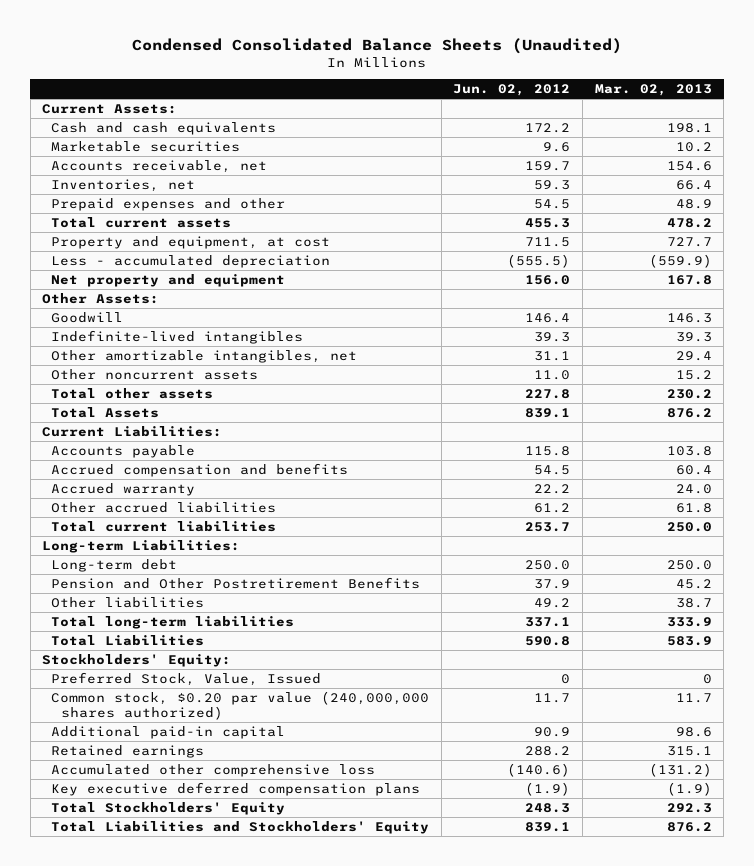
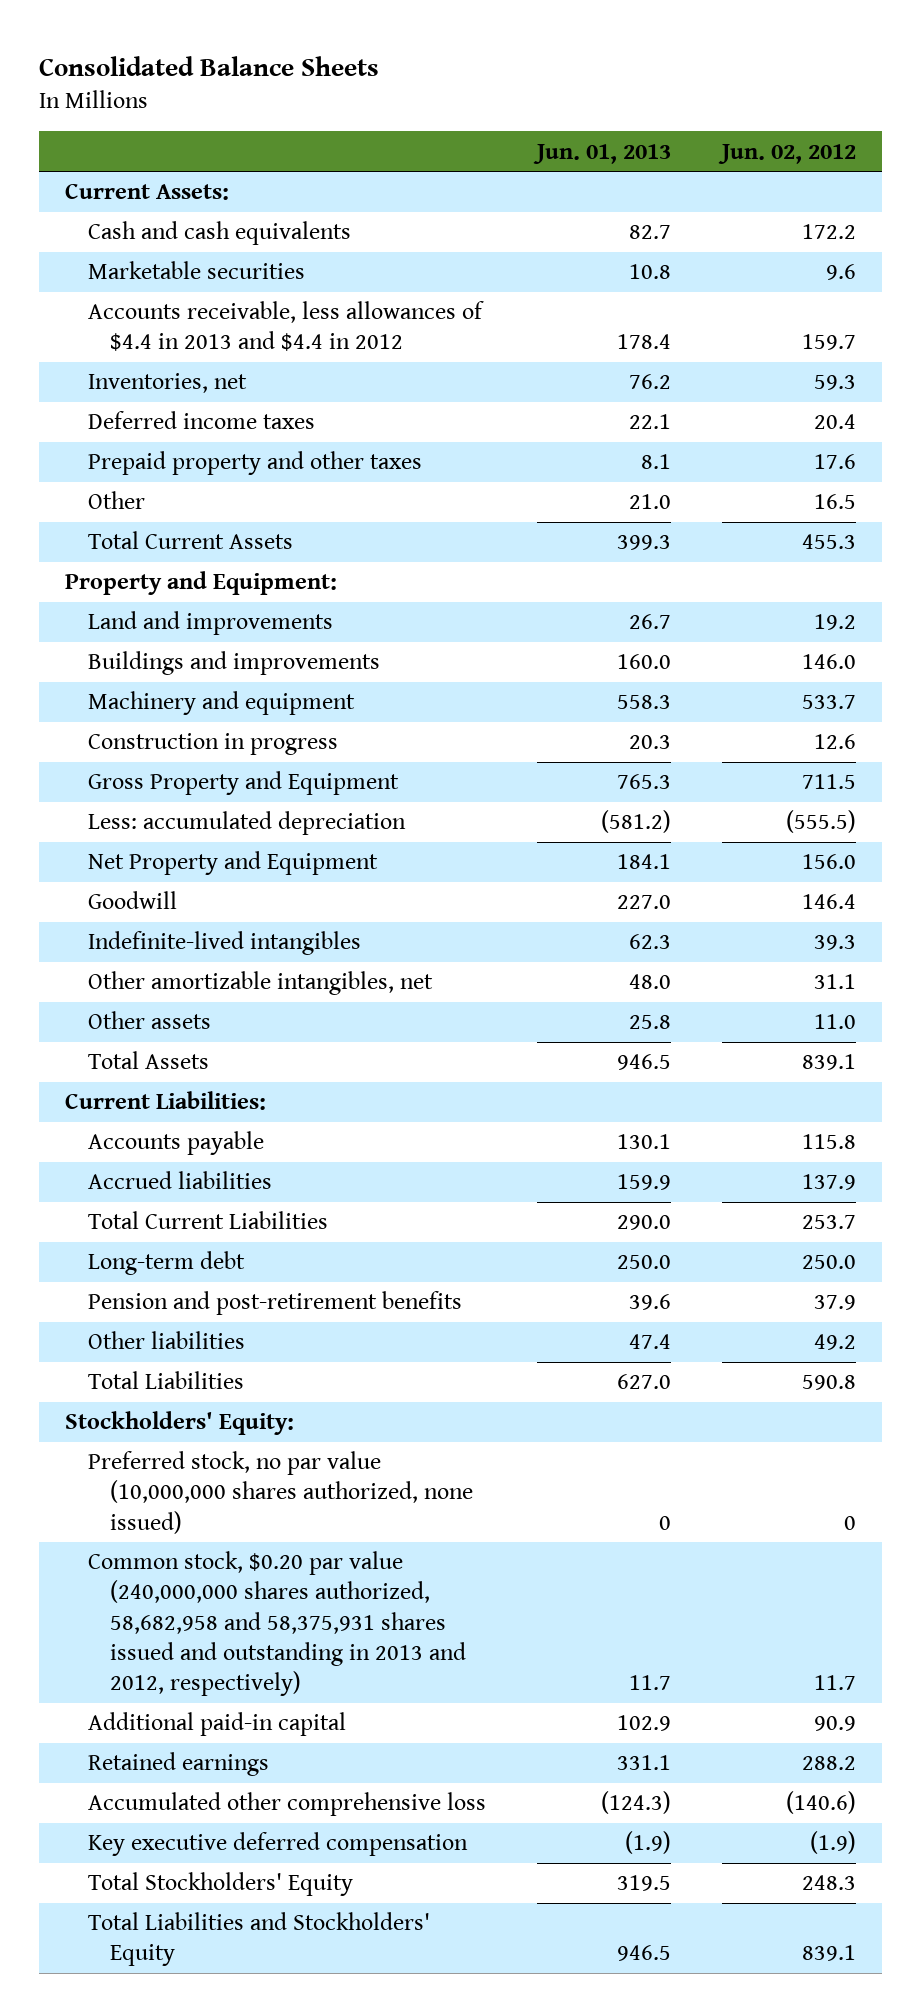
- Condensed Consolidated Balance Sheets (Unaudited)
+ Consolidated Balance Sheets
- | Jun. 02, 2012 | Mar. 02, 2013
+ | Jun. 01, 2013 | Jun. 02, 2012
- Accounts receivable, net | 159.7 | 154.6
+ Accounts receivable, less allowances of $4.4 in 2013 and $4.4 in 2012 | 178.4 | 159.7
- Prepaid expenses and other | 54.5 | 48.9
- Total current assets | 455.3 | 478.2
- Property and equipment, at cost | 711.5 | 727.7
- Less - accumulated depreciation | (555.5) | (559.9)
- Net property and equipment | 156.0 | 167.8
- Other Assets:
+ Deferred income taxes | 22.1 | 20.4
+ Prepaid property and other taxes | 8.1 | 17.6
+ Other | 21.0 | 16.5
+ Total Current Assets | 399.3 | 455.3
+ Property and Equipment:
+ Land and improvements | 26.7 | 19.2
+ Buildings and improvements | 160.0 | 146.0
+ Machinery and equipment | 558.3 | 533.7
+ Construction in progress | 20.3 | 12.6
+ Gross Property and Equipment | 765.3 | 711.5
+ Less: accumulated depreciation | (581.2) | (555.5)
+ Net Property and Equipment | 184.1 | 156.0
- Other noncurrent assets | 11.0 | 15.2
- Total other assets | 227.8 | 230.2
+ Other assets | 25.8 | 11.0
- Accrued compensation and benefits | 54.5 | 60.4
- Accrued warranty | 22.2 | 24.0
- Other accrued liabilities | 61.2 | 61.8
- Total current liabilities | 253.7 | 250.0
- Long-term Liabilities:
+ Accrued liabilities | 159.9 | 137.9
+ Total Current Liabilities | 290.0 | 253.7
- Pension and Other Postretirement Benefits | 37.9 | 45.2
+ Pension and post-retirement benefits | 39.6 | 37.9
- Total long-term liabilities | 337.1 | 333.9
- Preferred Stock, Value, Issued | 0 | 0
- Common stock, $0.20 par value (240,000,000 shares authorized) | 11.7 | 11.7
+ Preferred stock, no par value (10,000,000 shares authorized, none issued) | 0 | 0
+ Common stock, $0.20 par value (240,000,000 shares authorized, 58,682,958 and 58,375,931 shares issued and outstanding in 2013 and 2012, respectively) | 11.7 | 11.7
- Key executive deferred compensation plans | (1.9) | (1.9)
+ Key executive deferred compensation | (1.9) | (1.9)

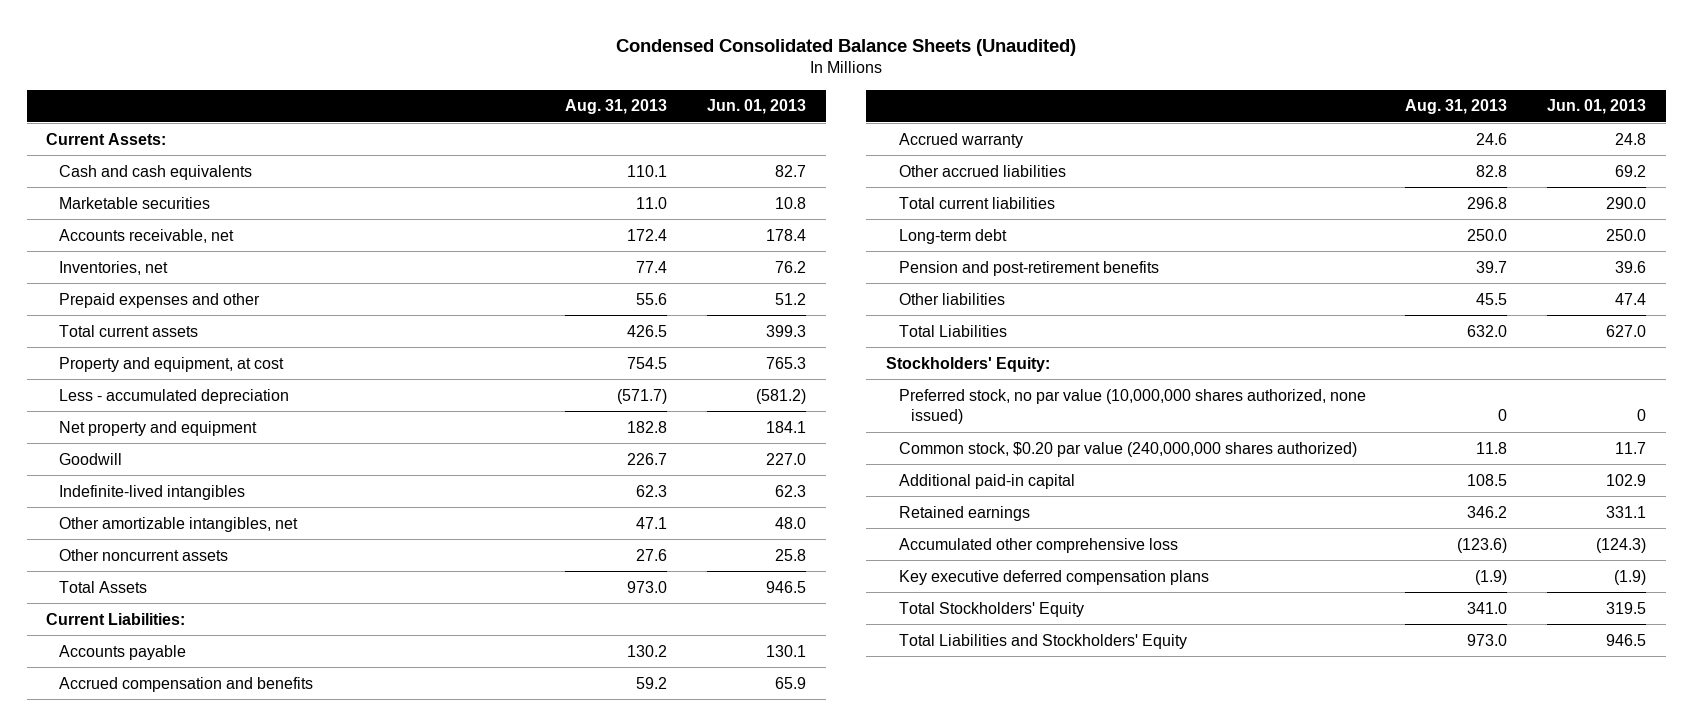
- Consolidated Balance Sheets
+ Condensed Consolidated Balance Sheets (Unaudited)
- | Jun. 01, 2013 | Jun. 02, 2012
+ | Aug. 31, 2013 | Jun. 01, 2013
- Accounts receivable, less allowances of $4.4 in 2013 and $4.4 in 2012 | 178.4 | 159.7
+ Accounts receivable, net | 172.4 | 178.4
- Deferred income taxes | 22.1 | 20.4
- Prepaid property and other taxes | 8.1 | 17.6
- Other | 21.0 | 16.5
- Total Current Assets | 399.3 | 455.3
- Property and Equipment:
- Land and improvements | 26.7 | 19.2
- Buildings and improvements | 160.0 | 146.0
- Machinery and equipment | 558.3 | 533.7
- Construction in progress | 20.3 | 12.6
- Gross Property and Equipment | 765.3 | 711.5
- Less: accumulated depreciation | (581.2) | (555.5)
- Net Property and Equipment | 184.1 | 156.0
+ Prepaid expenses and other | 55.6 | 51.2
+ Total current assets | 426.5 | 399.3
+ Property and equipment, at cost | 754.5 | 765.3
+ Less - accumulated depreciation | (571.7) | (581.2)
+ Net property and equipment | 182.8 | 184.1
- Other assets | 25.8 | 11.0
+ Other noncurrent assets | 27.6 | 25.8
- Accrued liabilities | 159.9 | 137.9
- Total Current Liabilities | 290.0 | 253.7
+ Accrued compensation and benefits | 59.2 | 65.9
+ Accrued warranty | 24.6 | 24.8
+ Other accrued liabilities | 82.8 | 69.2
+ Total current liabilities | 296.8 | 290.0
- Common stock, $0.20 par value (240,000,000 shares authorized, 58,682,958 and 58,375,931 shares issued and outstanding in 2013 and 2012, respectively) | 11.7 | 11.7
+ Common stock, $0.20 par value (240,000,000 shares authorized) | 11.8 | 11.7
- Key executive deferred compensation | (1.9) | (1.9)
+ Key executive deferred compensation plans | (1.9) | (1.9)

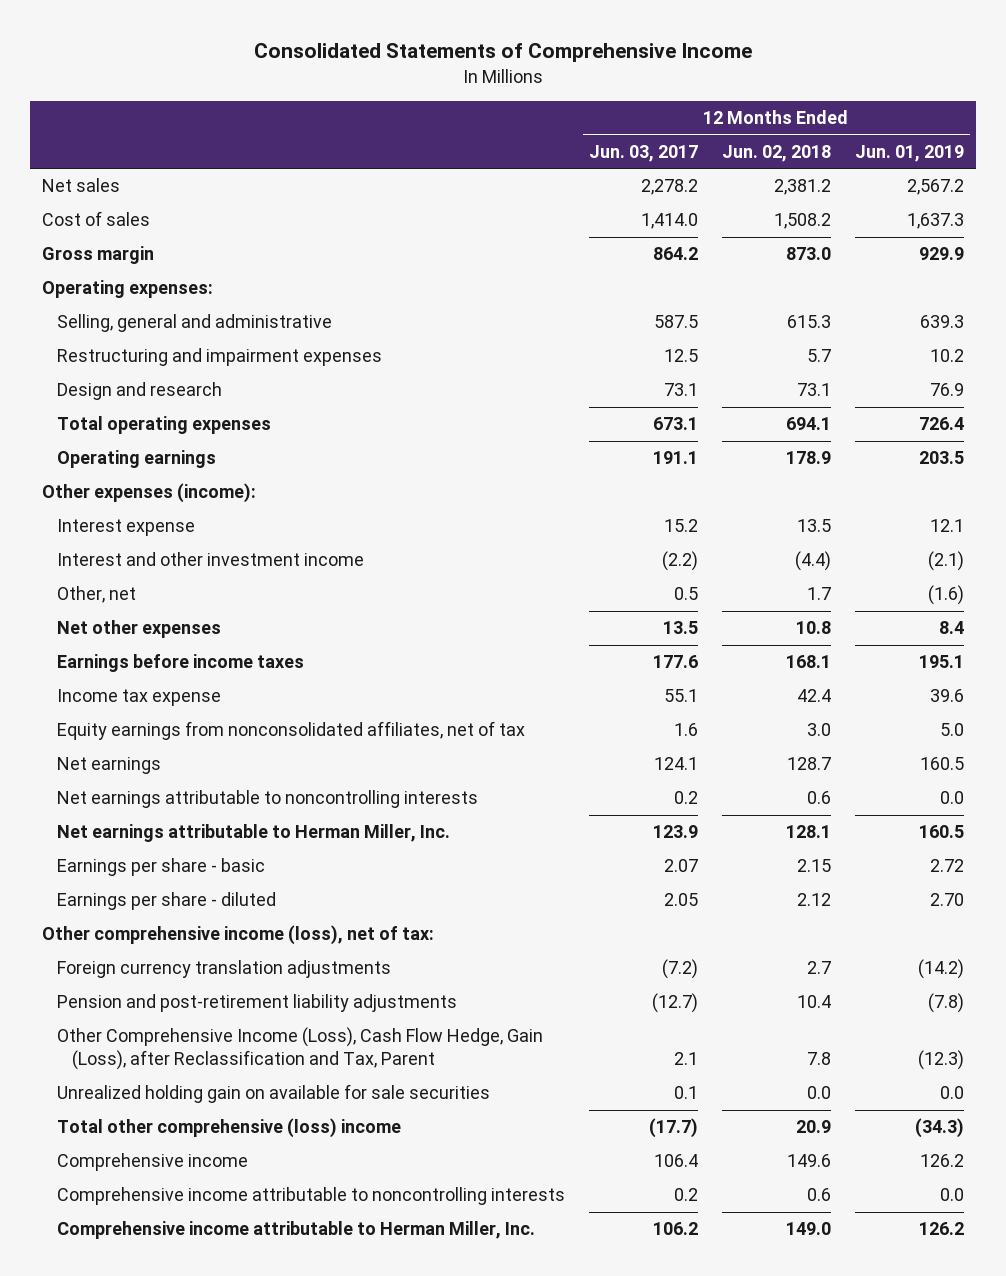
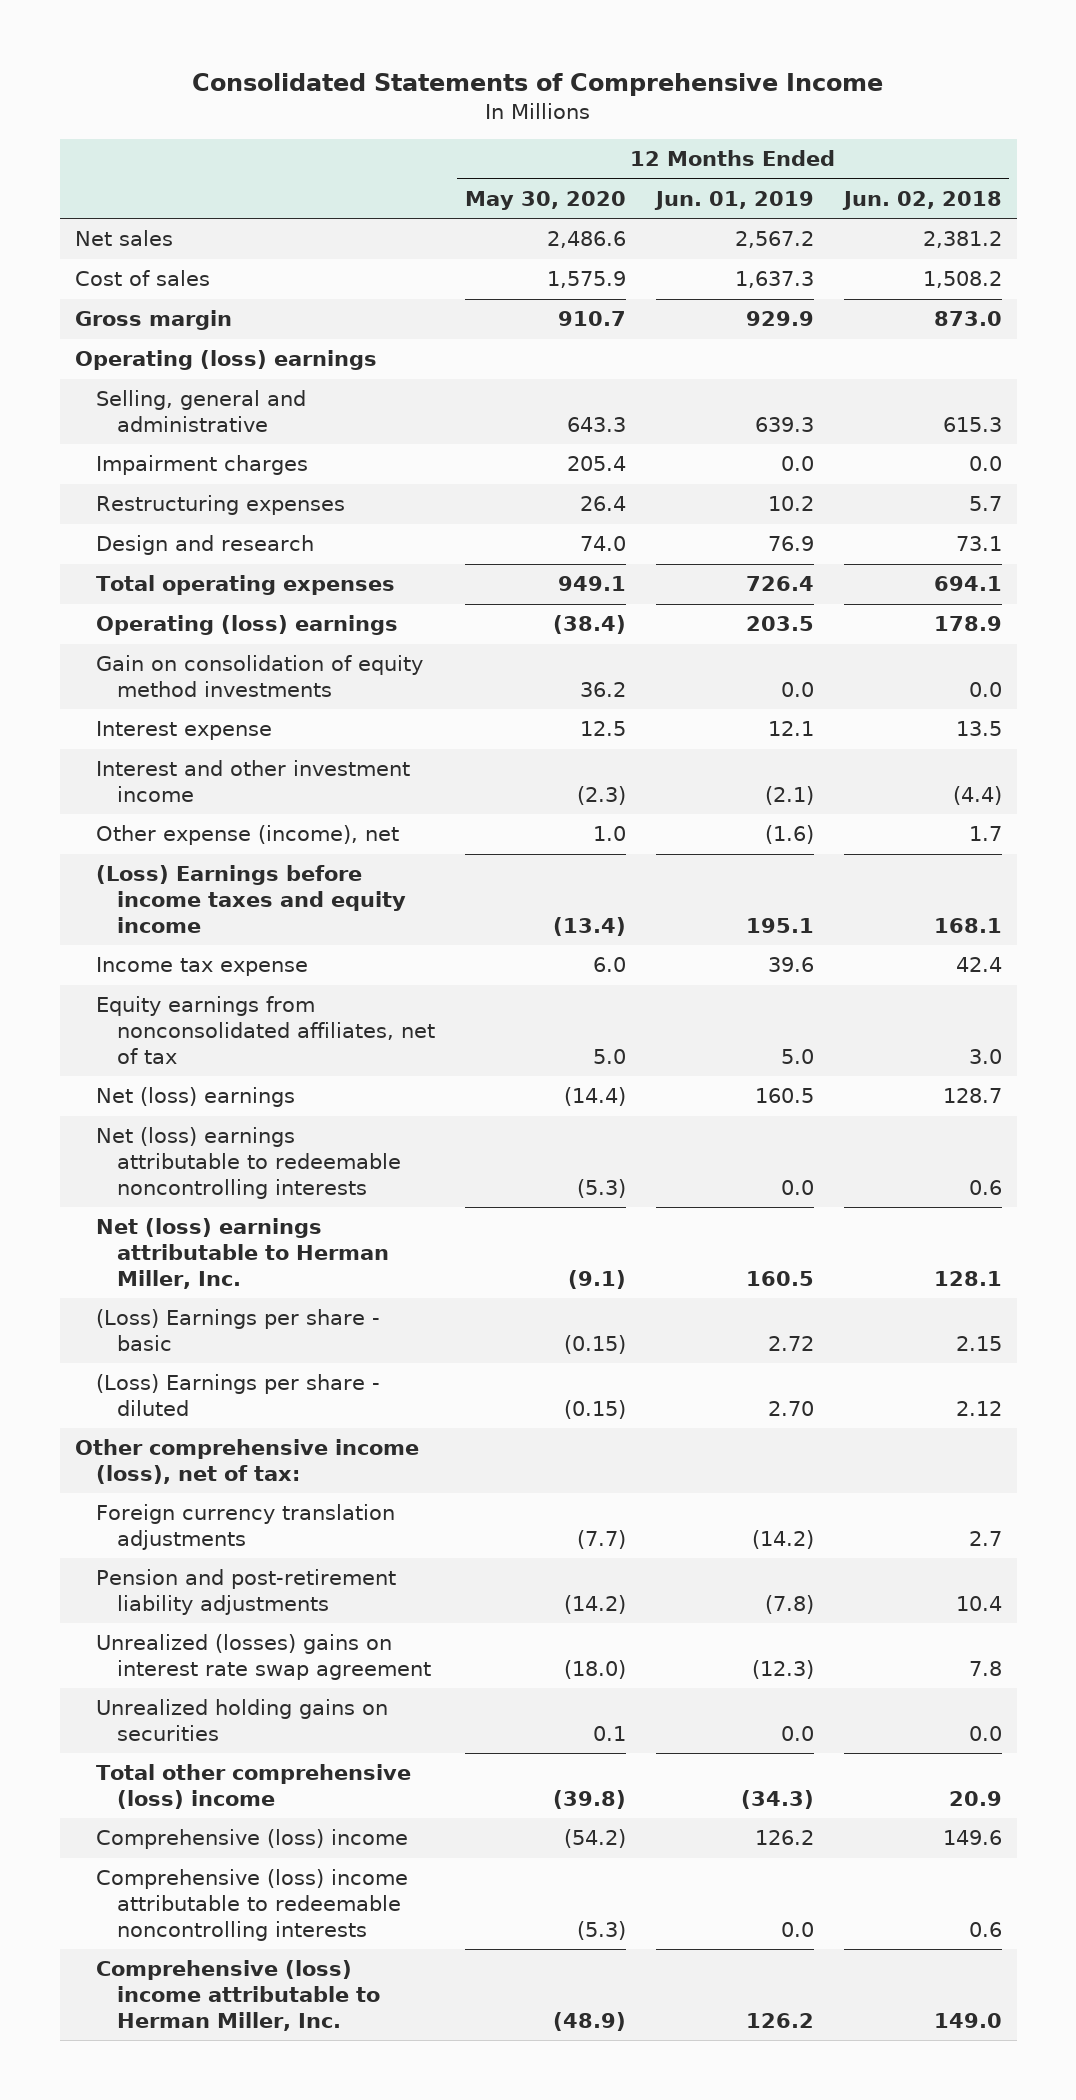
- | 12 Months Ended Jun. 03, 2017 | 12 Months Ended Jun. 02, 2018 | 12 Months Ended Jun. 01, 2019
+ | 12 Months Ended May 30, 2020 | 12 Months Ended Jun. 01, 2019 | 12 Months Ended Jun. 02, 2018
- Operating expenses:
+ Operating (loss) earnings
- Restructuring and impairment expenses | 12.5 | 5.7 | 10.2
+ Impairment charges | 205.4 | 0.0 | 0.0
+ Restructuring expenses | 26.4 | 10.2 | 5.7
- Operating earnings | 191.1 | 178.9 | 203.5
- Other expenses (income):
+ Operating (loss) earnings | (38.4) | 203.5 | 178.9
+ Gain on consolidation of equity method investments | 36.2 | 0.0 | 0.0
- Other, net | 0.5 | 1.7 | (1.6)
- Net other expenses | 13.5 | 10.8 | 8.4
- Earnings before income taxes | 177.6 | 168.1 | 195.1
+ Other expense (income), net | 1.0 | (1.6) | 1.7
+ (Loss) Earnings before income taxes and equity income | (13.4) | 195.1 | 168.1
- Net earnings | 124.1 | 128.7 | 160.5
- Net earnings attributable to noncontrolling interests | 0.2 | 0.6 | 0.0
- Net earnings attributable to Herman Miller, Inc. | 123.9 | 128.1 | 160.5
- Earnings per share - basic | 2.07 | 2.15 | 2.72
- Earnings per share - diluted | 2.05 | 2.12 | 2.70
+ Net (loss) earnings | (14.4) | 160.5 | 128.7
+ Net (loss) earnings attributable to redeemable noncontrolling interests | (5.3) | 0.0 | 0.6
+ Net (loss) earnings attributable to Herman Miller, Inc. | (9.1) | 160.5 | 128.1
+ (Loss) Earnings per share - basic | (0.15) | 2.72 | 2.15
+ (Loss) Earnings per share - diluted | (0.15) | 2.70 | 2.12
- Other Comprehensive Income (Loss), Cash Flow Hedge, Gain (Loss), after Reclassification and Tax, Parent | 2.1 | 7.8 | (12.3)
- Unrealized holding gain on available for sale securities | 0.1 | 0.0 | 0.0
+ Unrealized (losses) gains on interest rate swap agreement | (18.0) | (12.3) | 7.8
+ Unrealized holding gains on securities | 0.1 | 0.0 | 0.0
- Comprehensive income | 106.4 | 149.6 | 126.2
- Comprehensive income attributable to noncontrolling interests | 0.2 | 0.6 | 0.0
- Comprehensive income attributable to Herman Miller, Inc. | 106.2 | 149.0 | 126.2
+ Comprehensive (loss) income | (54.2) | 126.2 | 149.6
+ Comprehensive (loss) income attributable to redeemable noncontrolling interests | (5.3) | 0.0 | 0.6
+ Comprehensive (loss) income attributable to Herman Miller, Inc. | (48.9) | 126.2 | 149.0

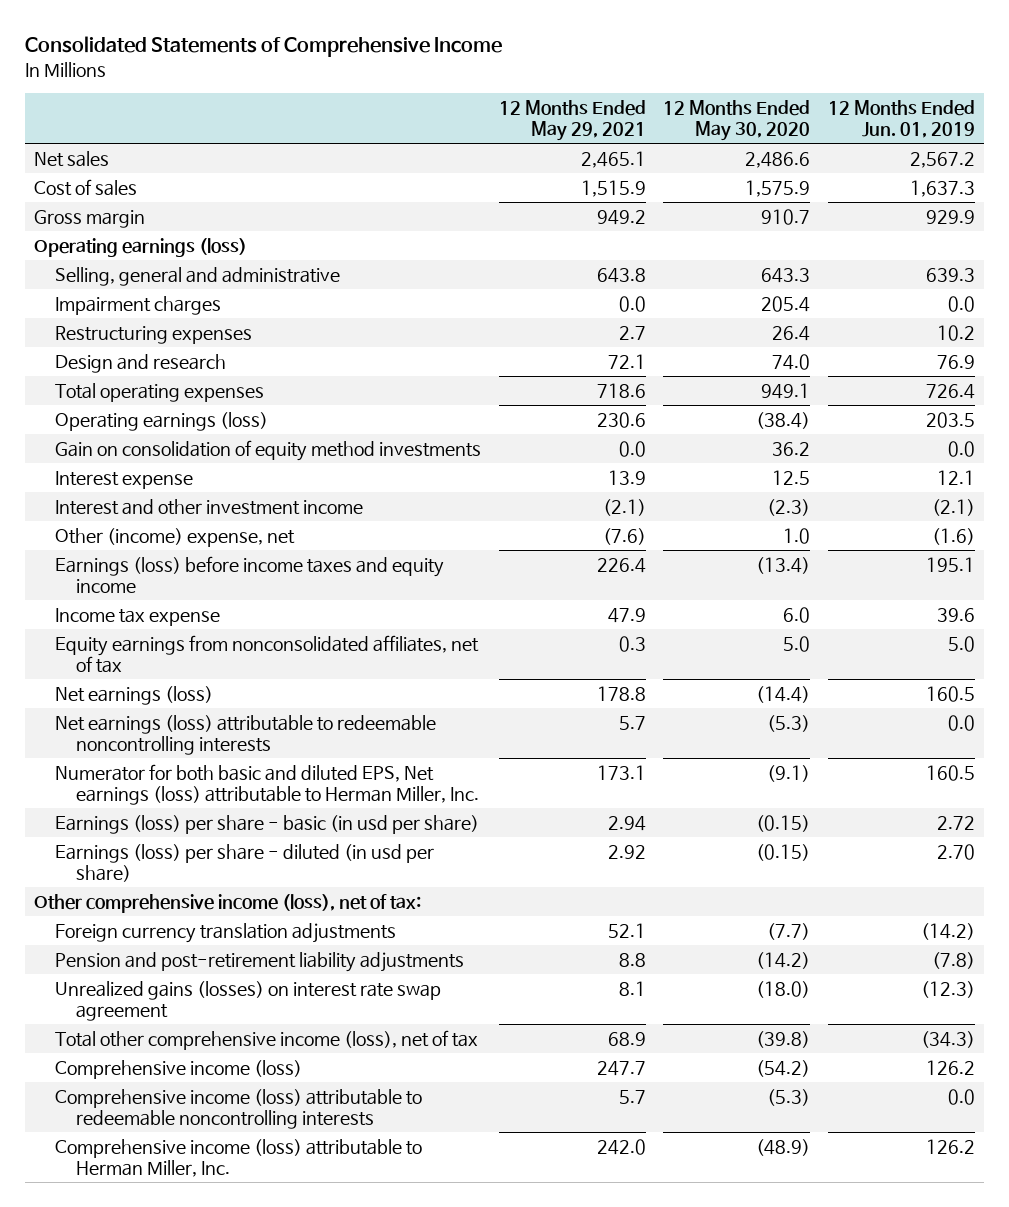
- | 12 Months Ended May 30, 2020 | 12 Months Ended Jun. 01, 2019 | 12 Months Ended Jun. 02, 2018
+ | 12 Months Ended May 29, 2021 | 12 Months Ended May 30, 2020 | 12 Months Ended Jun. 01, 2019
- Operating (loss) earnings
+ Operating earnings (loss)
- Operating (loss) earnings | (38.4) | 203.5 | 178.9
+ Operating earnings (loss) | 230.6 | (38.4) | 203.5
- Other expense (income), net | 1.0 | (1.6) | 1.7
- (Loss) Earnings before income taxes and equity income | (13.4) | 195.1 | 168.1
+ Other (income) expense, net | (7.6) | 1.0 | (1.6)
+ Earnings (loss) before income taxes and equity income | 226.4 | (13.4) | 195.1
- Net (loss) earnings | (14.4) | 160.5 | 128.7
- Net (loss) earnings attributable to redeemable noncontrolling interests | (5.3) | 0.0 | 0.6
- Net (loss) earnings attributable to Herman Miller, Inc. | (9.1) | 160.5 | 128.1
- (Loss) Earnings per share - basic | (0.15) | 2.72 | 2.15
- (Loss) Earnings per share - diluted | (0.15) | 2.70 | 2.12
+ Net earnings (loss) | 178.8 | (14.4) | 160.5
+ Net earnings (loss) attributable to redeemable noncontrolling interests | 5.7 | (5.3) | 0.0
+ Numerator for both basic and diluted EPS, Net earnings (loss) attributable to Herman Miller, Inc. | 173.1 | (9.1) | 160.5
+ Earnings (loss) per share - basic (in usd per share) | 2.94 | (0.15) | 2.72
+ Earnings (loss) per share - diluted (in usd per share) | 2.92 | (0.15) | 2.70
- Unrealized (losses) gains on interest rate swap agreement | (18.0) | (12.3) | 7.8
- Unrealized holding gains on securities | 0.1 | 0.0 | 0.0
- Total other comprehensive (loss) income | (39.8) | (34.3) | 20.9
- Comprehensive (loss) income | (54.2) | 126.2 | 149.6
- Comprehensive (loss) income attributable to redeemable noncontrolling interests | (5.3) | 0.0 | 0.6
- Comprehensive (loss) income attributable to Herman Miller, Inc. | (48.9) | 126.2 | 149.0
+ Unrealized gains (losses) on interest rate swap agreement | 8.1 | (18.0) | (12.3)
+ Total other comprehensive income (loss), net of tax | 68.9 | (39.8) | (34.3)
+ Comprehensive income (loss) | 247.7 | (54.2) | 126.2
+ Comprehensive income (loss) attributable to redeemable noncontrolling interests | 5.7 | (5.3) | 0.0
+ Comprehensive income (loss) attributable to Herman Miller, Inc. | 242.0 | (48.9) | 126.2

